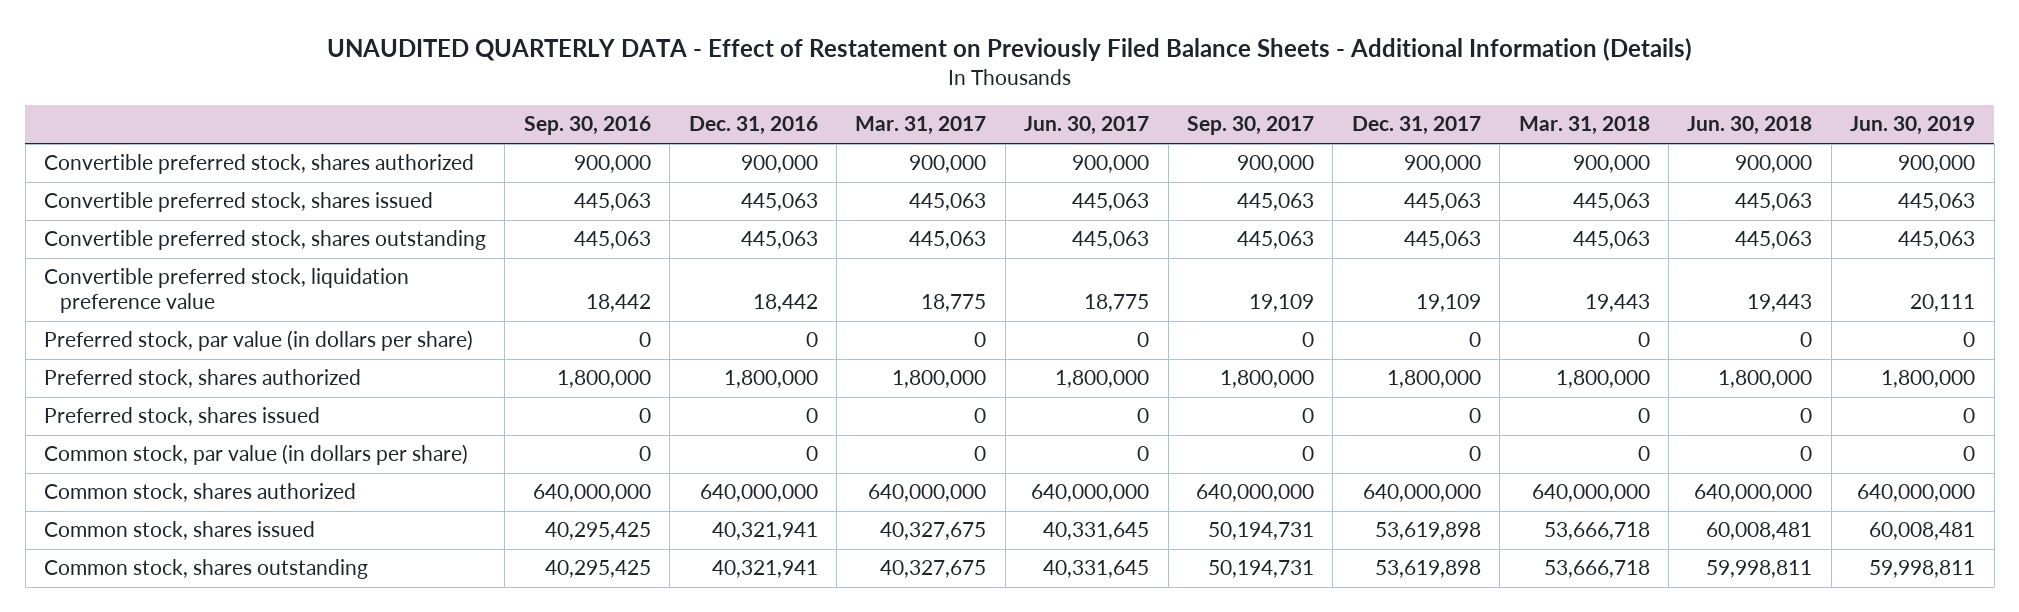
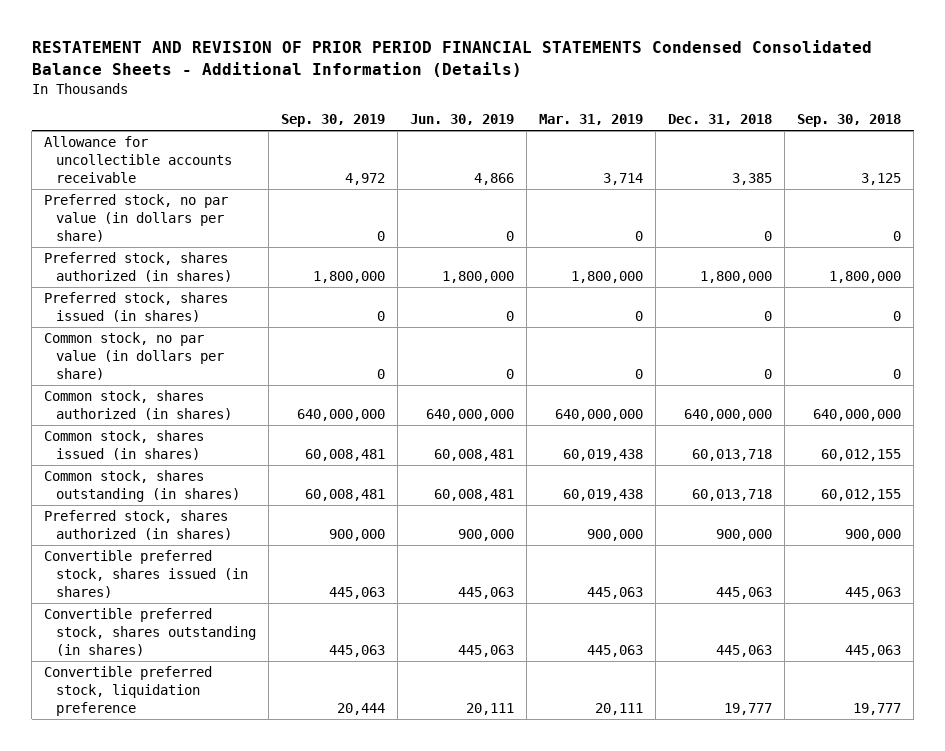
- UNAUDITED QUARTERLY DATA - Effect of Restatement on Previously Filed Balance Sheets - Additional Information (Details)
+ RESTATEMENT AND REVISION OF PRIOR PERIOD FINANCIAL STATEMENTS Condensed Consolidated Balance Sheets - Additional Information (Details)
- | Sep. 30, 2016 | Dec. 31, 2016 | Mar. 31, 2017 | Jun. 30, 2017 | Sep. 30, 2017 | Dec. 31, 2017 | Mar. 31, 2018 | Jun. 30, 2018 | Jun. 30, 2019
+ | Sep. 30, 2019 | Jun. 30, 2019 | Mar. 31, 2019 | Dec. 31, 2018 | Sep. 30, 2018
- Convertible preferred stock, shares authorized | 900,000 | 900,000 | 900,000 | 900,000 | 900,000 | 900,000 | 900,000 | 900,000 | 900,000
- Convertible preferred stock, shares issued | 445,063 | 445,063 | 445,063 | 445,063 | 445,063 | 445,063 | 445,063 | 445,063 | 445,063
- Convertible preferred stock, shares outstanding | 445,063 | 445,063 | 445,063 | 445,063 | 445,063 | 445,063 | 445,063 | 445,063 | 445,063
- Convertible preferred stock, liquidation preference value | 18,442 | 18,442 | 18,775 | 18,775 | 19,109 | 19,109 | 19,443 | 19,443 | 20,111
- Preferred stock, par value (in dollars per share) | 0 | 0 | 0 | 0 | 0 | 0 | 0 | 0 | 0
- Preferred stock, shares authorized | 1,800,000 | 1,800,000 | 1,800,000 | 1,800,000 | 1,800,000 | 1,800,000 | 1,800,000 | 1,800,000 | 1,800,000
- Preferred stock, shares issued | 0 | 0 | 0 | 0 | 0 | 0 | 0 | 0 | 0
- Common stock, par value (in dollars per share) | 0 | 0 | 0 | 0 | 0 | 0 | 0 | 0 | 0
- Common stock, shares authorized | 640,000,000 | 640,000,000 | 640,000,000 | 640,000,000 | 640,000,000 | 640,000,000 | 640,000,000 | 640,000,000 | 640,000,000
- Common stock, shares issued | 40,295,425 | 40,321,941 | 40,327,675 | 40,331,645 | 50,194,731 | 53,619,898 | 53,666,718 | 60,008,481 | 60,008,481
- Common stock, shares outstanding | 40,295,425 | 40,321,941 | 40,327,675 | 40,331,645 | 50,194,731 | 53,619,898 | 53,666,718 | 59,998,811 | 59,998,811
+ Allowance for uncollectible accounts receivable | 4,972 | 4,866 | 3,714 | 3,385 | 3,125
+ Preferred stock, no par value (in dollars per share) | 0 | 0 | 0 | 0 | 0
+ Preferred stock, shares authorized (in shares) | 1,800,000 | 1,800,000 | 1,800,000 | 1,800,000 | 1,800,000
+ Preferred stock, shares issued (in shares) | 0 | 0 | 0 | 0 | 0
+ Common stock, no par value (in dollars per share) | 0 | 0 | 0 | 0 | 0
+ Common stock, shares authorized (in shares) | 640,000,000 | 640,000,000 | 640,000,000 | 640,000,000 | 640,000,000
+ Common stock, shares issued (in shares) | 60,008,481 | 60,008,481 | 60,019,438 | 60,013,718 | 60,012,155
+ Common stock, shares outstanding (in shares) | 60,008,481 | 60,008,481 | 60,019,438 | 60,013,718 | 60,012,155
+ Preferred stock, shares authorized (in shares) | 900,000 | 900,000 | 900,000 | 900,000 | 900,000
+ Convertible preferred stock, shares issued (in shares) | 445,063 | 445,063 | 445,063 | 445,063 | 445,063
+ Convertible preferred stock, shares outstanding (in shares) | 445,063 | 445,063 | 445,063 | 445,063 | 445,063
+ Convertible preferred stock, liquidation preference | 20,444 | 20,111 | 20,111 | 19,777 | 19,777

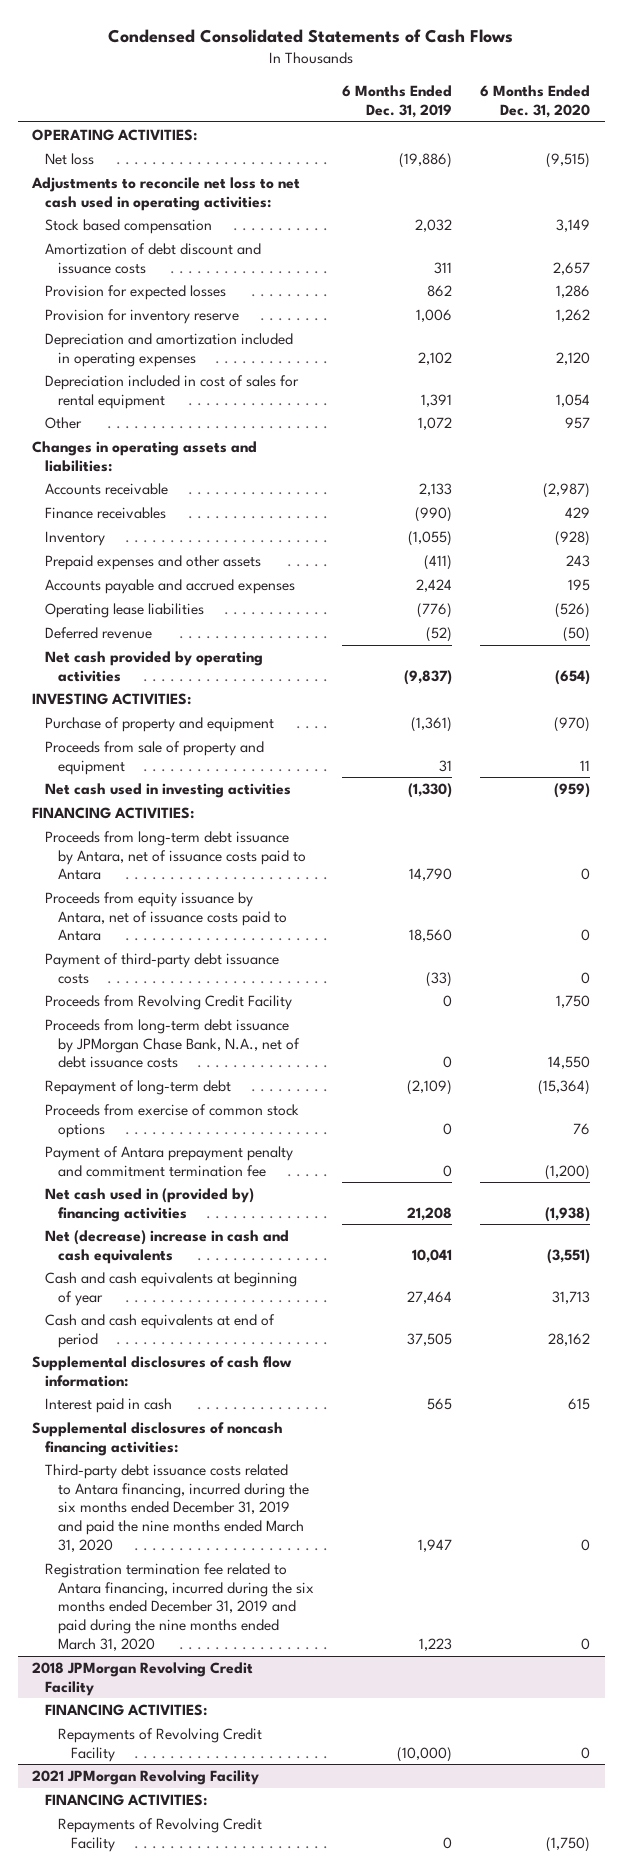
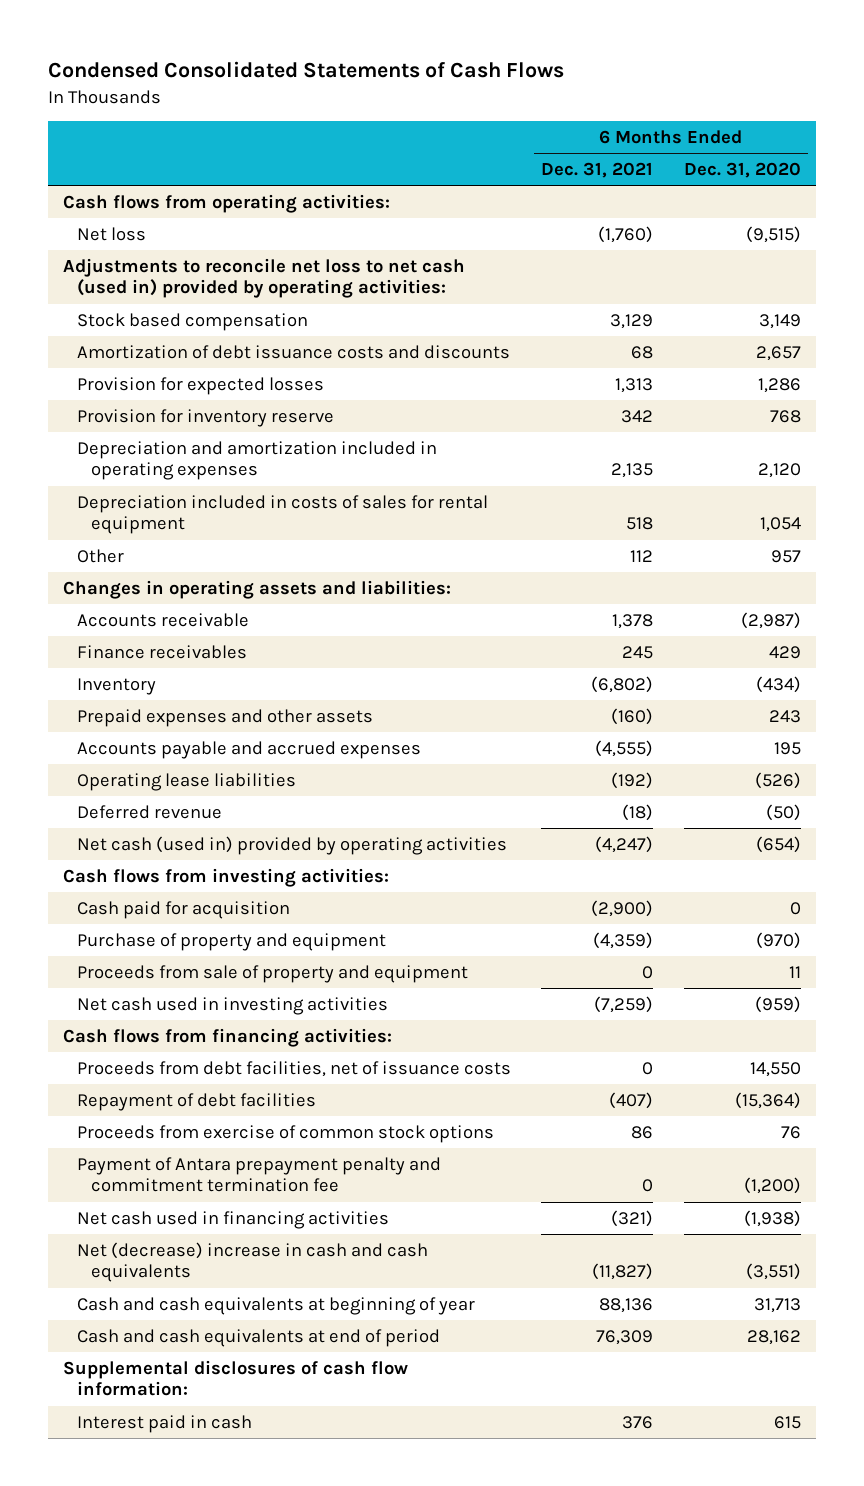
- | 6 Months Ended Dec. 31, 2019 | 6 Months Ended Dec. 31, 2020
+ | 6 Months Ended Dec. 31, 2021 | 6 Months Ended Dec. 31, 2020
- OPERATING ACTIVITIES:
+ Cash flows from operating activities:
- Adjustments to reconcile net loss to net cash used in operating activities:
+ Adjustments to reconcile net loss to net cash (used in) provided by operating activities:
- Amortization of debt discount and issuance costs | 311 | 2,657
+ Amortization of debt issuance costs and discounts | 68 | 2,657
- Provision for inventory reserve | 1,006 | 1,262
+ Provision for inventory reserve | 342 | 768
- Depreciation included in cost of sales for rental equipment | 1,391 | 1,054
+ Depreciation included in costs of sales for rental equipment | 518 | 1,054
- Inventory | (1,055) | (928)
+ Inventory | (6,802) | (434)
- Net cash provided by operating activities | (9,837) | (654)
- INVESTING ACTIVITIES:
+ Net cash (used in) provided by operating activities | (4,247) | (654)
+ Cash flows from investing activities:
+ Cash paid for acquisition | (2,900) | 0
- FINANCING ACTIVITIES:
- Proceeds from long-term debt issuance by Antara, net of issuance costs paid to Antara | 14,790 | 0
- Proceeds from equity issuance by Antara, net of issuance costs paid to Antara | 18,560 | 0
- Payment of third-party debt issuance costs | (33) | 0
- Proceeds from Revolving Credit Facility | 0 | 1,750
- Proceeds from long-term debt issuance by JPMorgan Chase Bank, N.A., net of debt issuance costs | 0 | 14,550
- Repayment of long-term debt | (2,109) | (15,364)
+ Cash flows from financing activities:
+ Proceeds from debt facilities, net of issuance costs | 0 | 14,550
+ Repayment of debt facilities | (407) | (15,364)
- Net cash used in (provided by) financing activities | 21,208 | (1,938)
+ Net cash used in financing activities | (321) | (1,938)
- Supplemental disclosures of noncash financing activities:
- Third-party debt issuance costs related to Antara financing, incurred during the six months ended December 31, 2019 and paid the nine months ended March 31, 2020 | 1,947 | 0
- Registration termination fee related to Antara financing, incurred during the six months ended December 31, 2019 and paid during the nine months ended March 31, 2020 | 1,223 | 0
- 2018 JPMorgan Revolving Credit Facility
- FINANCING ACTIVITIES:
- Repayments of Revolving Credit Facility | (10,000) | 0
- 2021 JPMorgan Revolving Facility
- FINANCING ACTIVITIES:
- Repayments of Revolving Credit Facility | 0 | (1,750)

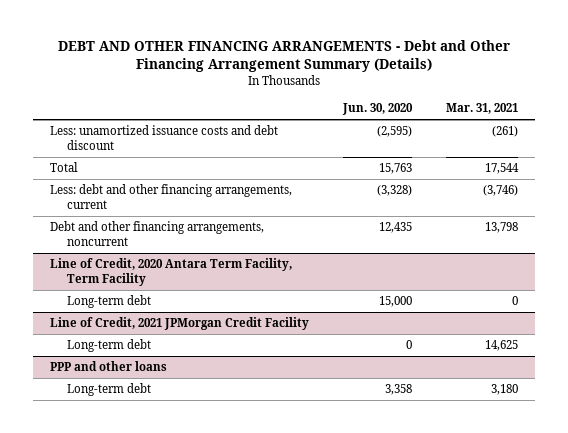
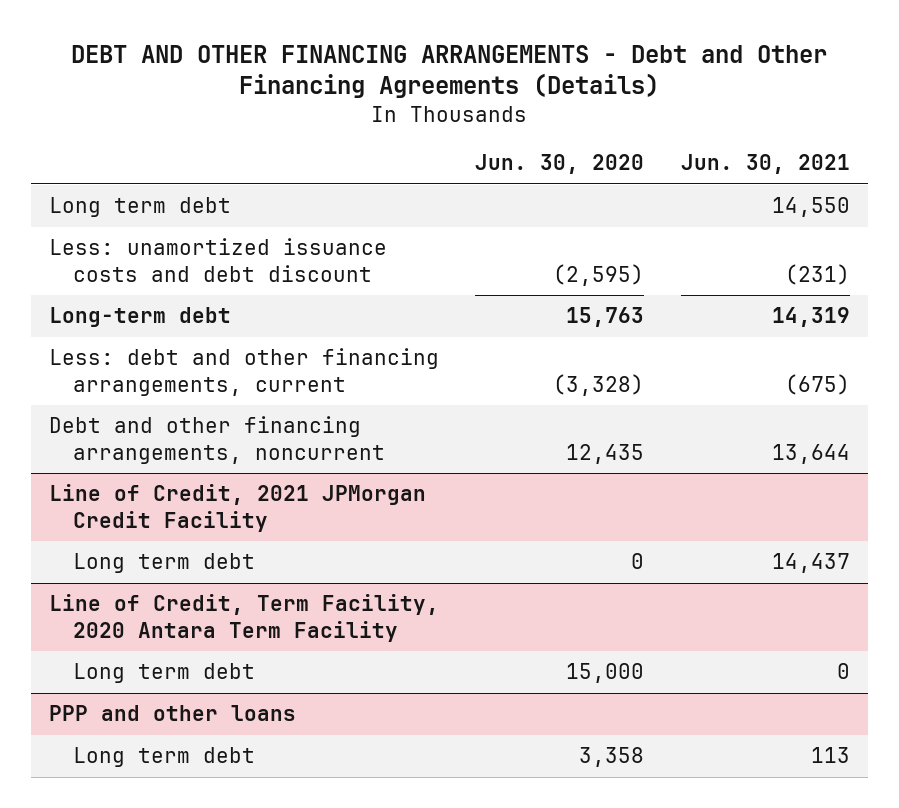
- DEBT AND OTHER FINANCING ARRANGEMENTS - Debt and Other Financing Arrangement Summary (Details)
+ DEBT AND OTHER FINANCING ARRANGEMENTS - Debt and Other Financing Agreements (Details)
- | Jun. 30, 2020 | Mar. 31, 2021
+ | Jun. 30, 2020 | Jun. 30, 2021
+ Long term debt | | 14,550
- Total | 15,763 | 17,544
+ Long-term debt | 15,763 | 14,319
- Line of Credit, 2020 Antara Term Facility, Term Facility
- Long-term debt | 15,000 | 0
@ Line of Credit, 2021 JPMorgan Credit Facility
- Long-term debt | 0 | 14,625
+ Long term debt | 0 | 14,437
+ Line of Credit, Term Facility, 2020 Antara Term Facility
+ Long term debt | 15,000 | 0
@ PPP and other loans
- Long-term debt | 3,358 | 3,180
+ Long term debt | 3,358 | 113

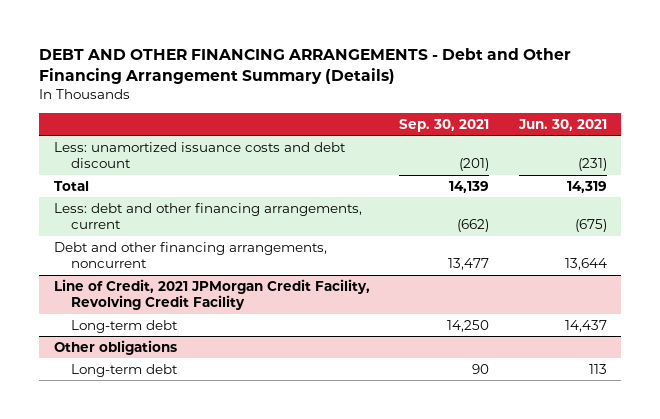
- DEBT AND OTHER FINANCING ARRANGEMENTS - Debt and Other Financing Agreements (Details)
+ DEBT AND OTHER FINANCING ARRANGEMENTS - Debt and Other Financing Arrangement Summary (Details)
- | Jun. 30, 2020 | Jun. 30, 2021
+ | Sep. 30, 2021 | Jun. 30, 2021
- Long term debt | | 14,550
- Long-term debt | 15,763 | 14,319
+ Total | 14,139 | 14,319
- Line of Credit, 2021 JPMorgan Credit Facility
- Long term debt | 0 | 14,437
- Line of Credit, Term Facility, 2020 Antara Term Facility
- Long term debt | 15,000 | 0
- PPP and other loans
- Long term debt | 3,358 | 113
+ Line of Credit, 2021 JPMorgan Credit Facility, Revolving Credit Facility
+ Long-term debt | 14,250 | 14,437
+ Other obligations
+ Long-term debt | 90 | 113

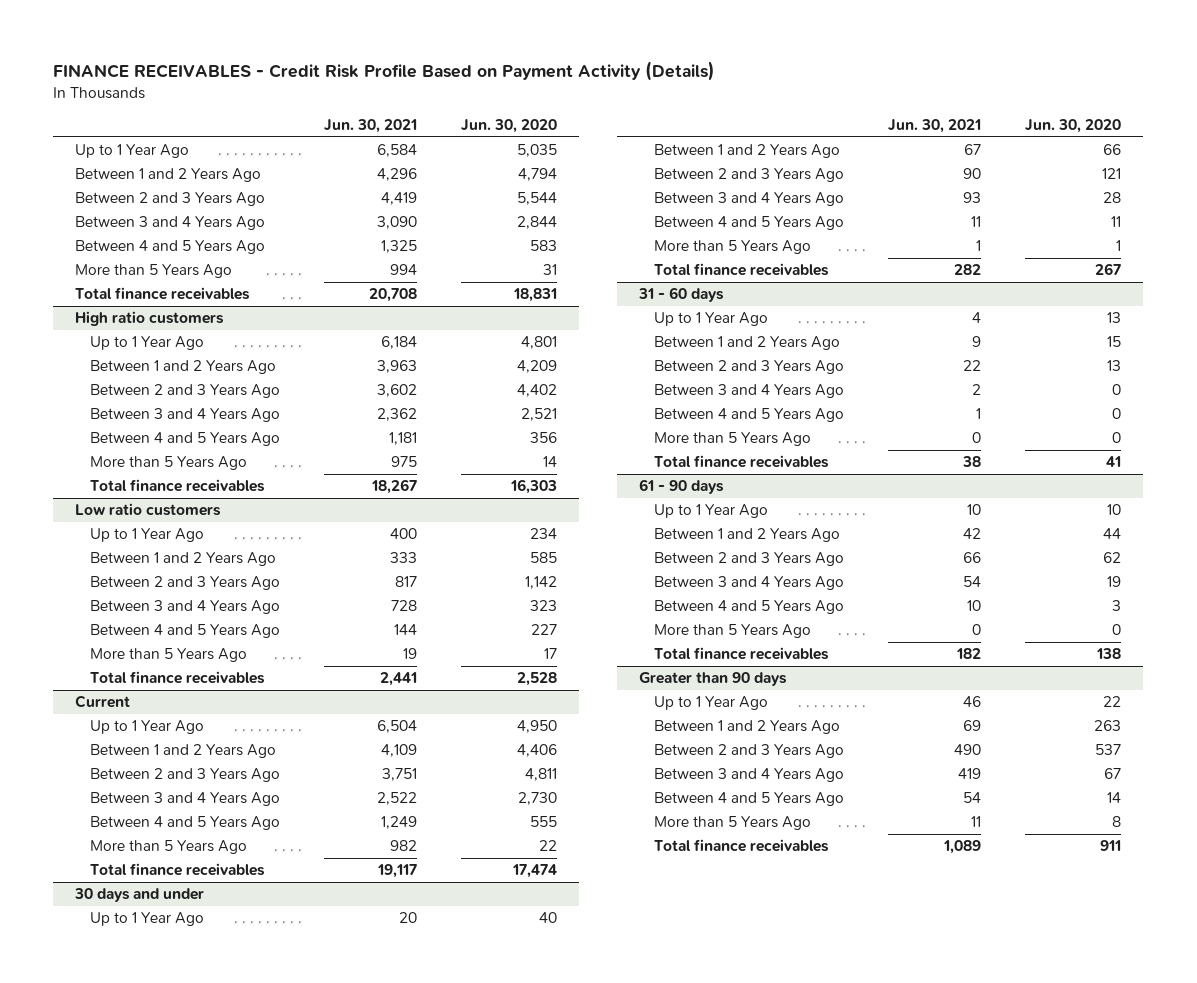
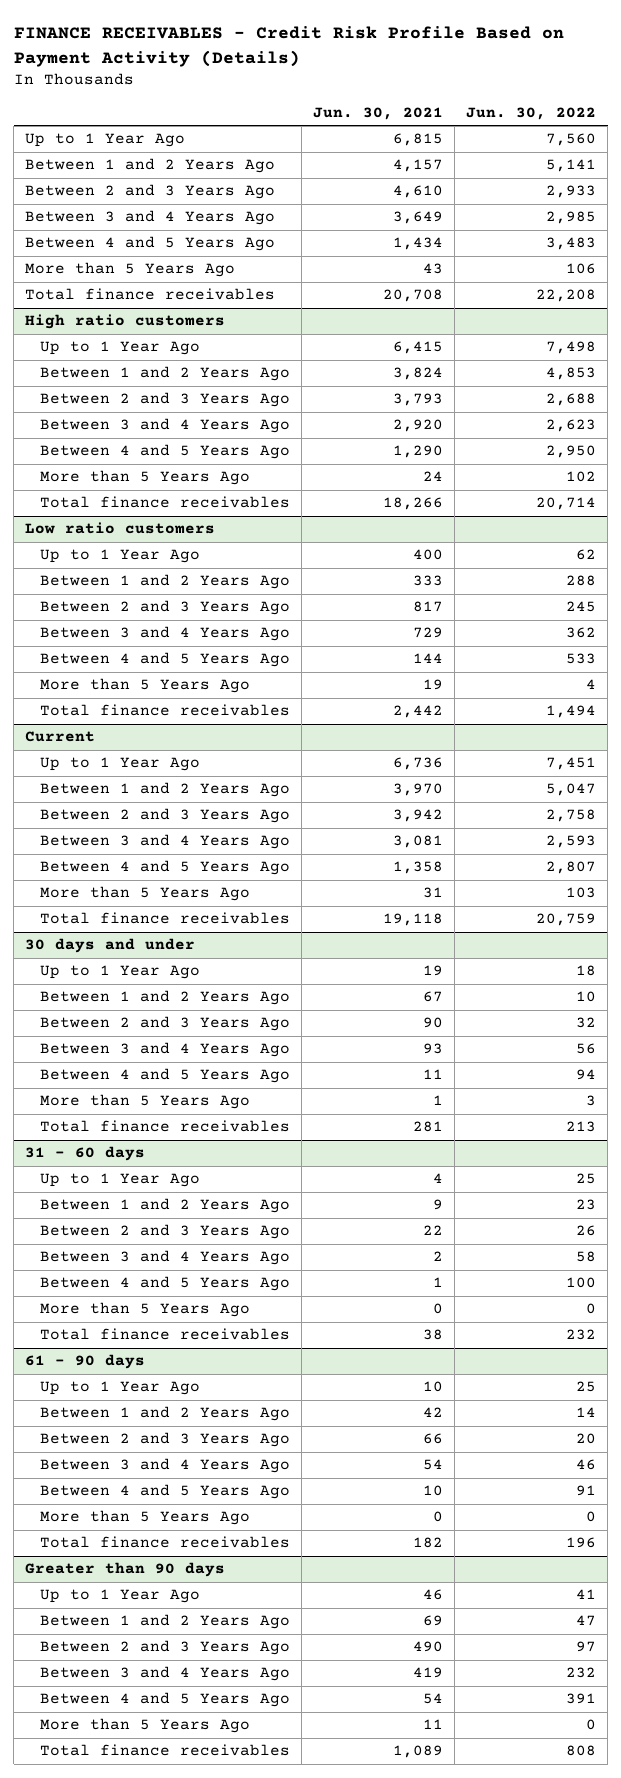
- | Jun. 30, 2021 | Jun. 30, 2020
+ | Jun. 30, 2021 | Jun. 30, 2022
- Up to 1 Year Ago | 6,584 | 5,035
- Between 1 and 2 Years Ago | 4,296 | 4,794
- Between 2 and 3 Years Ago | 4,419 | 5,544
- Between 3 and 4 Years Ago | 3,090 | 2,844
- Between 4 and 5 Years Ago | 1,325 | 583
- More than 5 Years Ago | 994 | 31
+ Up to 1 Year Ago | 6,815 | 7,560
+ Between 1 and 2 Years Ago | 4,157 | 5,141
+ Between 2 and 3 Years Ago | 4,610 | 2,933
+ Between 3 and 4 Years Ago | 3,649 | 2,985
+ Between 4 and 5 Years Ago | 1,434 | 3,483
+ More than 5 Years Ago | 43 | 106
@ High ratio customers
- Up to 1 Year Ago | 6,184 | 4,801
- Between 1 and 2 Years Ago | 3,963 | 4,209
- Between 2 and 3 Years Ago | 3,602 | 4,402
- Between 3 and 4 Years Ago | 2,362 | 2,521
- Between 4 and 5 Years Ago | 1,181 | 356
- More than 5 Years Ago | 975 | 14
- Total finance receivables | 18,267 | 16,303
+ Up to 1 Year Ago | 6,415 | 7,498
+ Between 1 and 2 Years Ago | 3,824 | 4,853
+ Between 2 and 3 Years Ago | 3,793 | 2,688
+ Between 3 and 4 Years Ago | 2,920 | 2,623
+ Between 4 and 5 Years Ago | 1,290 | 2,950
+ More than 5 Years Ago | 24 | 102
+ Total finance receivables | 18,266 | 20,714
@ Low ratio customers
- Between 3 and 4 Years Ago | 728 | 323
+ Between 3 and 4 Years Ago | 729 | 362
- Total finance receivables | 2,441 | 2,528
+ Total finance receivables | 2,442 | 1,494
@ Current
- Up to 1 Year Ago | 6,504 | 4,950
- Between 1 and 2 Years Ago | 4,109 | 4,406
- Between 2 and 3 Years Ago | 3,751 | 4,811
- Between 3 and 4 Years Ago | 2,522 | 2,730
- Between 4 and 5 Years Ago | 1,249 | 555
- More than 5 Years Ago | 982 | 22
- Total finance receivables | 19,117 | 17,474
+ Up to 1 Year Ago | 6,736 | 7,451
+ Between 1 and 2 Years Ago | 3,970 | 5,047
+ Between 2 and 3 Years Ago | 3,942 | 2,758
+ Between 3 and 4 Years Ago | 3,081 | 2,593
+ Between 4 and 5 Years Ago | 1,358 | 2,807
+ More than 5 Years Ago | 31 | 103
+ Total finance receivables | 19,118 | 20,759
@ 30 days and under
- Up to 1 Year Ago | 20 | 40
+ Up to 1 Year Ago | 19 | 18
- Total finance receivables | 282 | 267
+ Total finance receivables | 281 | 213

